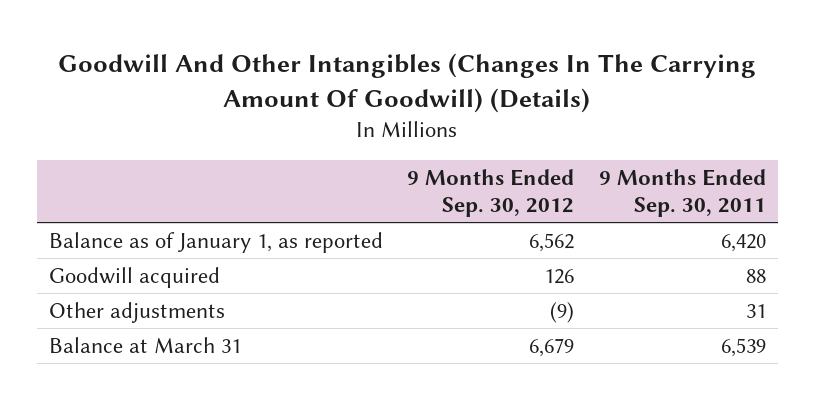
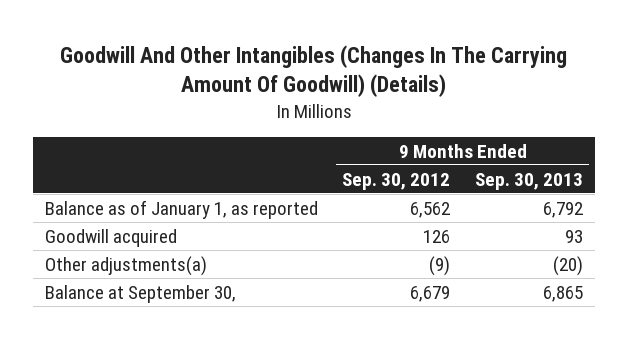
- | 9 Months Ended Sep. 30, 2012 | 9 Months Ended Sep. 30, 2011
+ | 9 Months Ended Sep. 30, 2012 | 9 Months Ended Sep. 30, 2013
- Other adjustments | (9) | 31
- Balance at March 31 | 6,679 | 6,539
+ Other adjustments(a) | (9) | (20)
+ Balance at September 30, | 6,679 | 6,865

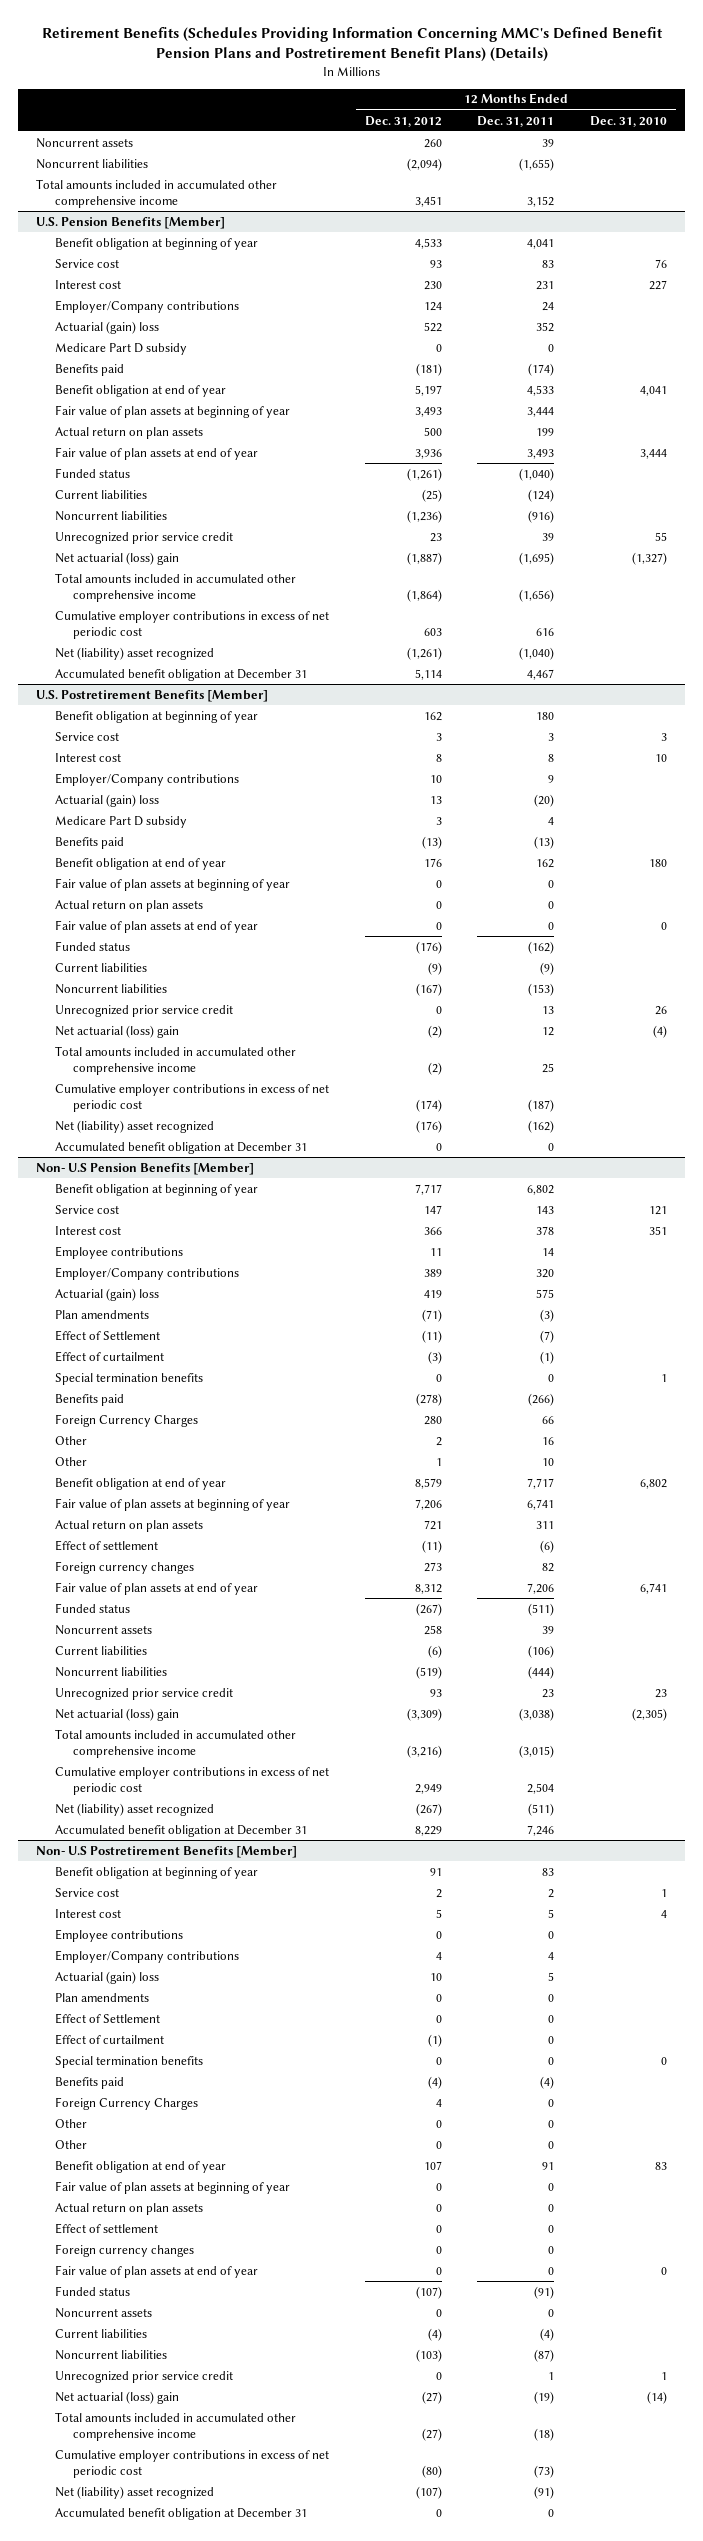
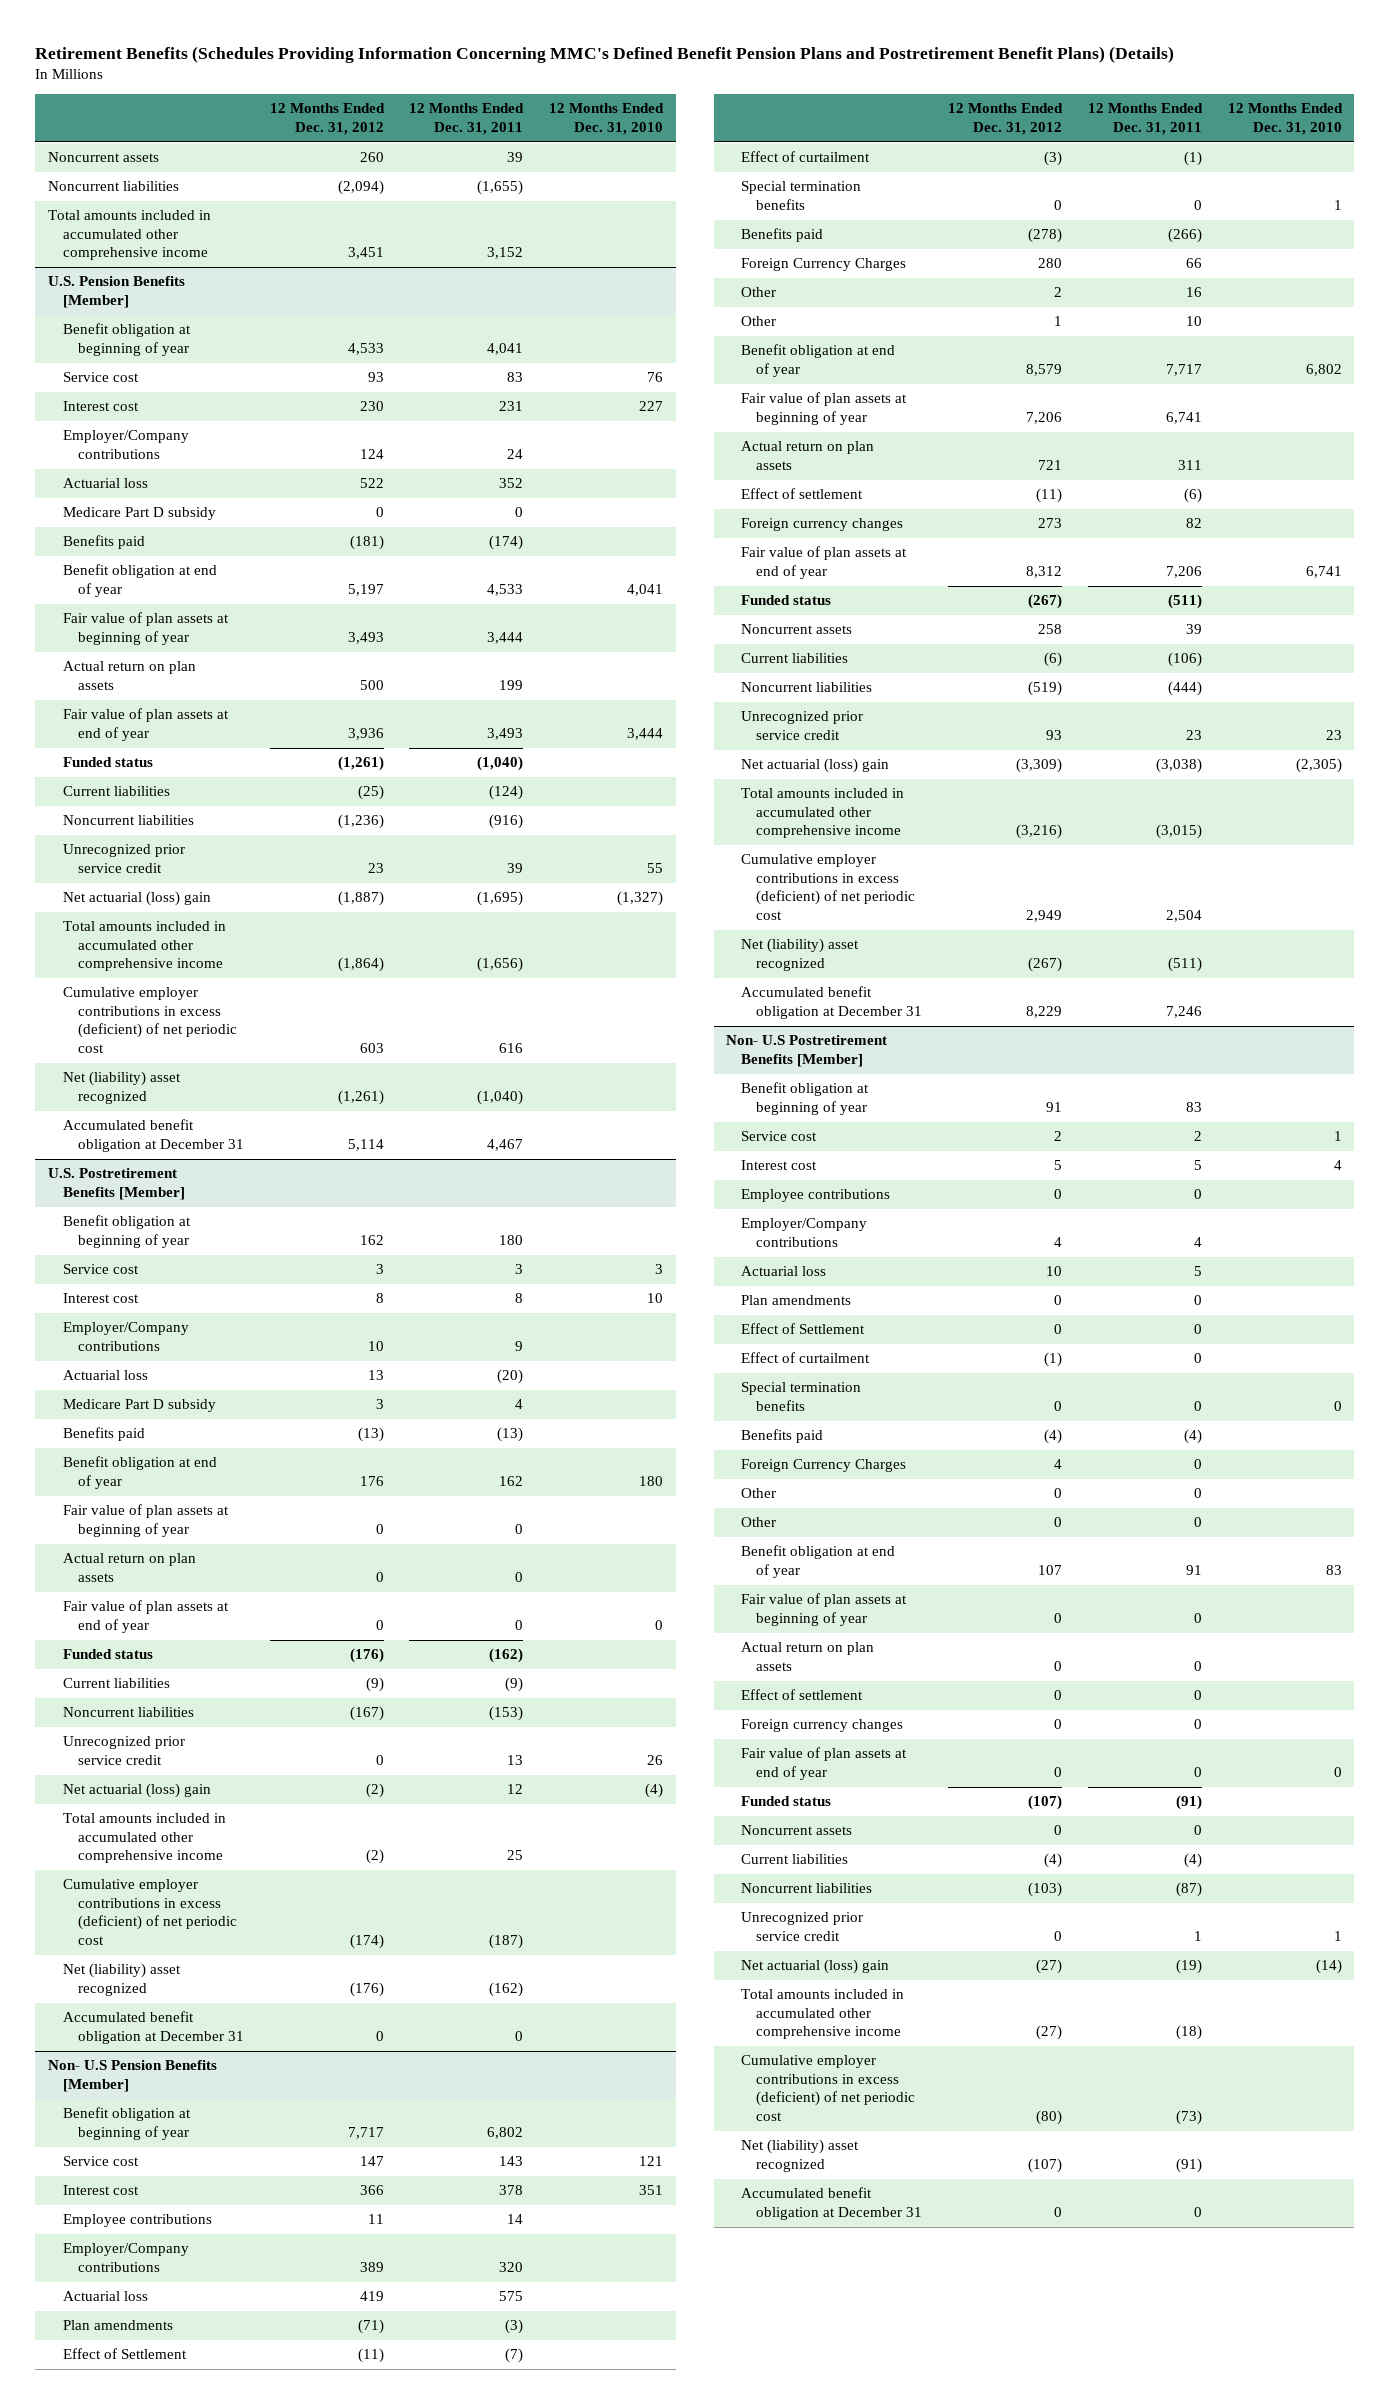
@ U.S. Pension Benefits [Member]
- Actuarial (gain) loss | 522 | 352 |
+ Actuarial loss | 522 | 352 |
- Cumulative employer contributions in excess of net periodic cost | 603 | 616 |
+ Cumulative employer contributions in excess (deficient) of net periodic cost | 603 | 616 |
@ U.S. Postretirement Benefits [Member]
- Actuarial (gain) loss | 13 | (20) |
+ Actuarial loss | 13 | (20) |
- Cumulative employer contributions in excess of net periodic cost | (174) | (187) |
+ Cumulative employer contributions in excess (deficient) of net periodic cost | (174) | (187) |
@ Non- U.S Pension Benefits [Member]
- Actuarial (gain) loss | 419 | 575 |
+ Actuarial loss | 419 | 575 |
- Cumulative employer contributions in excess of net periodic cost | 2,949 | 2,504 |
+ Cumulative employer contributions in excess (deficient) of net periodic cost | 2,949 | 2,504 |
@ Non- U.S Postretirement Benefits [Member]
- Actuarial (gain) loss | 10 | 5 |
+ Actuarial loss | 10 | 5 |
- Cumulative employer contributions in excess of net periodic cost | (80) | (73) |
+ Cumulative employer contributions in excess (deficient) of net periodic cost | (80) | (73) |

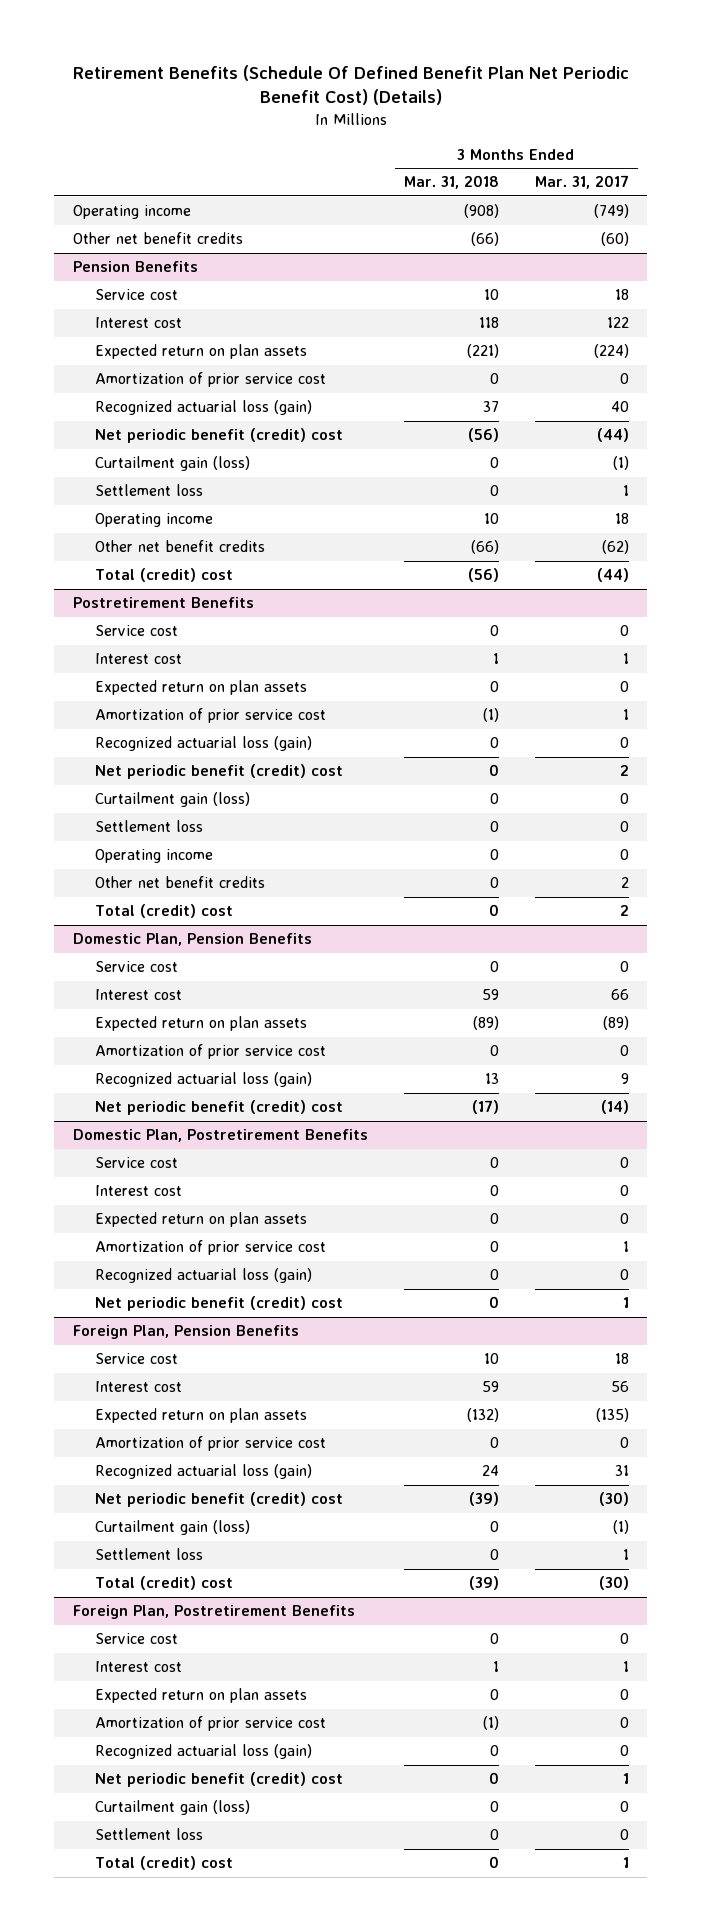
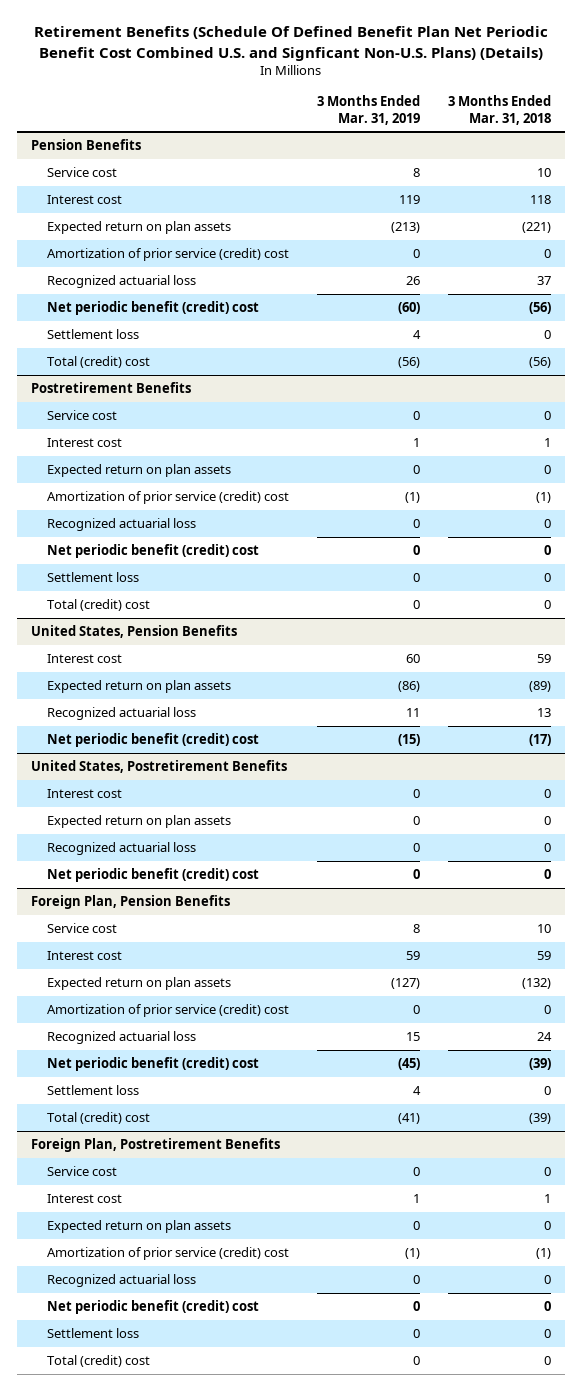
- Retirement Benefits (Schedule Of Defined Benefit Plan Net Periodic Benefit Cost) (Details)
+ Retirement Benefits (Schedule Of Defined Benefit Plan Net Periodic Benefit Cost Combined U.S. and Signficant Non-U.S. Plans) (Details)
- | 3 Months Ended Mar. 31, 2018 | 3 Months Ended Mar. 31, 2017
+ | 3 Months Ended Mar. 31, 2019 | 3 Months Ended Mar. 31, 2018
- Operating income | (908) | (749)
- Other net benefit credits | (66) | (60)
@ Pension Benefits
- Amortization of prior service cost | 0 | 0
- Recognized actuarial loss (gain) | 37 | 40
+ Amortization of prior service (credit) cost | 0 | 0
+ Recognized actuarial loss | 26 | 37
- Curtailment gain (loss) | 0 | (1)
- Operating income | 10 | 18
- Other net benefit credits | (66) | (62)
@ Postretirement Benefits
- Amortization of prior service cost | (1) | 1
- Recognized actuarial loss (gain) | 0 | 0
+ Amortization of prior service (credit) cost | (1) | (1)
+ Recognized actuarial loss | 0 | 0
- Curtailment gain (loss) | 0 | 0
- Operating income | 0 | 0
- Other net benefit credits | 0 | 2
- Domestic Plan, Pension Benefits
- Service cost | 0 | 0
+ United States, Pension Benefits
- Amortization of prior service cost | 0 | 0
- Recognized actuarial loss (gain) | 13 | 9
+ Recognized actuarial loss | 11 | 13
- Domestic Plan, Postretirement Benefits
- Service cost | 0 | 0
+ United States, Postretirement Benefits
- Amortization of prior service cost | 0 | 1
- Recognized actuarial loss (gain) | 0 | 0
+ Recognized actuarial loss | 0 | 0
@ Foreign Plan, Pension Benefits
- Amortization of prior service cost | 0 | 0
- Recognized actuarial loss (gain) | 24 | 31
+ Amortization of prior service (credit) cost | 0 | 0
+ Recognized actuarial loss | 15 | 24
- Curtailment gain (loss) | 0 | (1)
@ Foreign Plan, Postretirement Benefits
- Amortization of prior service cost | (1) | 0
- Recognized actuarial loss (gain) | 0 | 0
+ Amortization of prior service (credit) cost | (1) | (1)
+ Recognized actuarial loss | 0 | 0
- Curtailment gain (loss) | 0 | 0

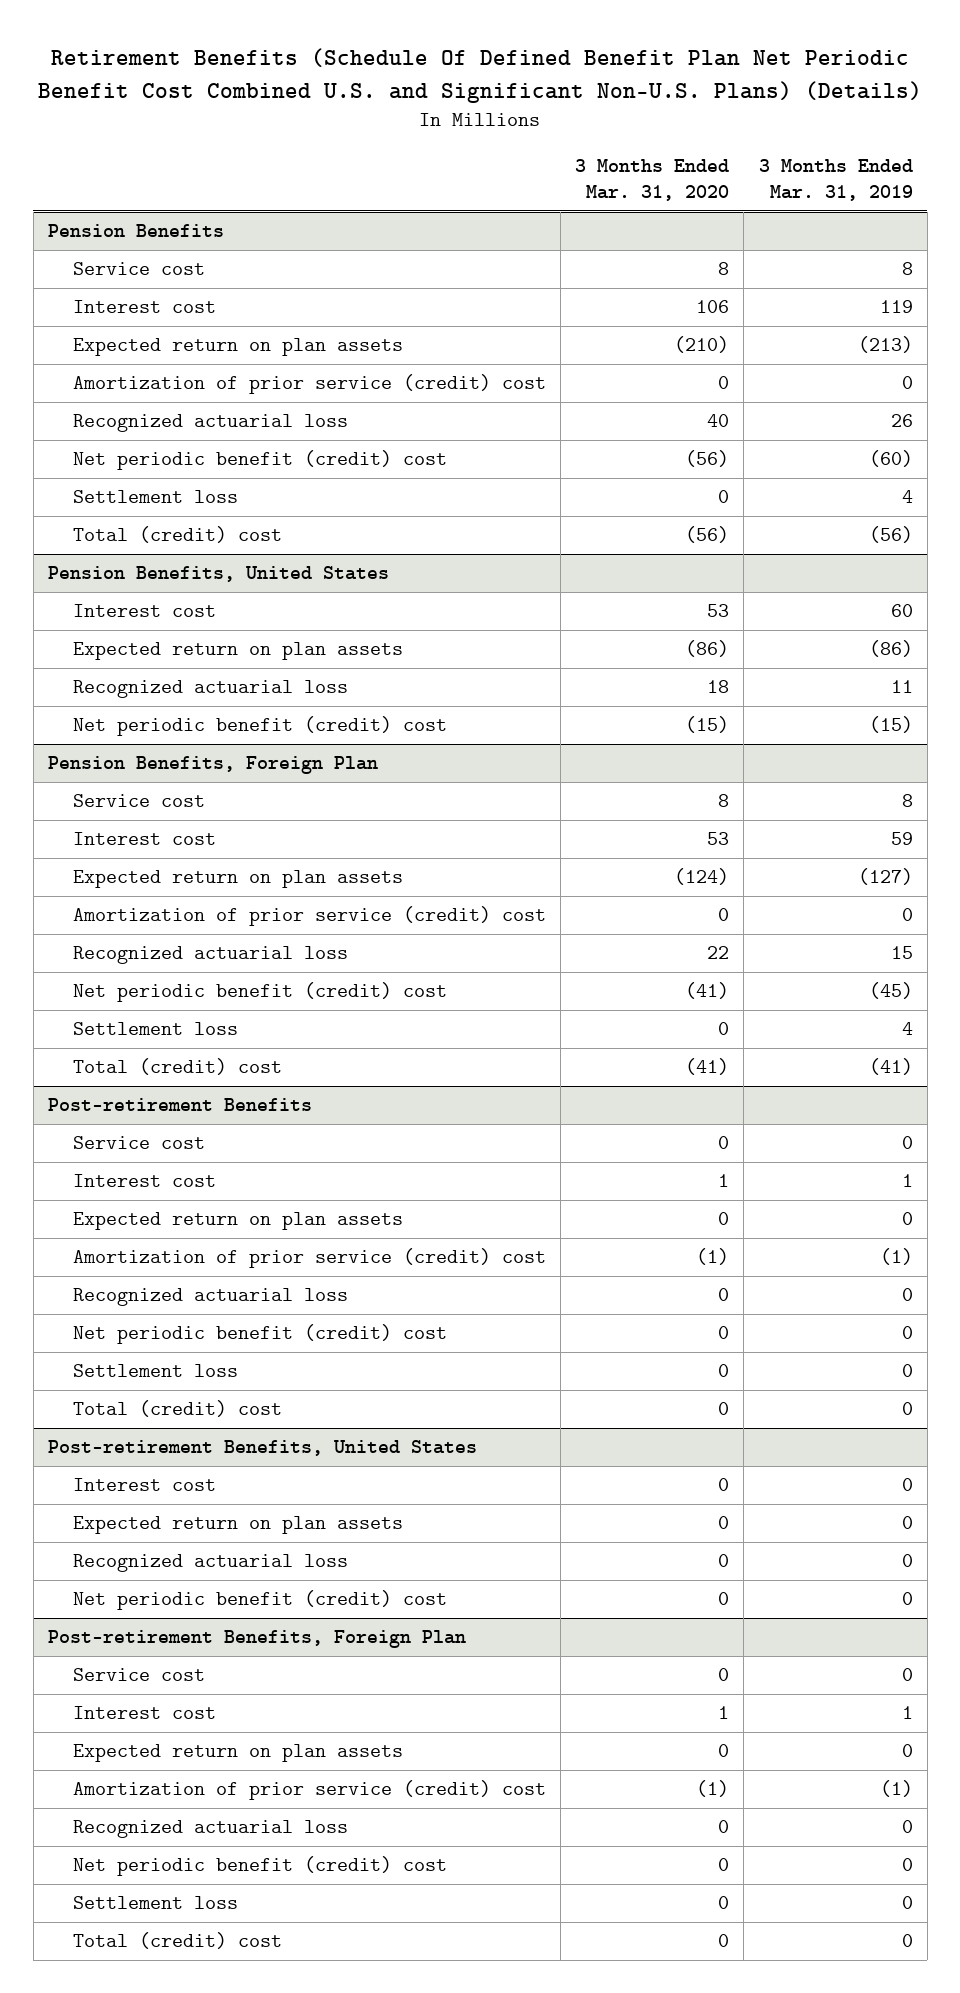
- Retirement Benefits (Schedule Of Defined Benefit Plan Net Periodic Benefit Cost Combined U.S. and Signficant Non-U.S. Plans) (Details)
+ Retirement Benefits (Schedule Of Defined Benefit Plan Net Periodic Benefit Cost Combined U.S. and Significant Non-U.S. Plans) (Details)
- | 3 Months Ended Mar. 31, 2019 | 3 Months Ended Mar. 31, 2018
+ | 3 Months Ended Mar. 31, 2020 | 3 Months Ended Mar. 31, 2019
- Postretirement Benefits
- Service cost | 0 | 0
- Interest cost | 1 | 1
- Expected return on plan assets | 0 | 0
- Amortization of prior service (credit) cost | (1) | (1)
- Recognized actuarial loss | 0 | 0
- Net periodic benefit (credit) cost | 0 | 0
- Settlement loss | 0 | 0
- Total (credit) cost | 0 | 0
- United States, Pension Benefits
+ Pension Benefits, United States
- United States, Postretirement Benefits
- Interest cost | 0 | 0
- Expected return on plan assets | 0 | 0
- Recognized actuarial loss | 0 | 0
- Net periodic benefit (credit) cost | 0 | 0
- Foreign Plan, Pension Benefits
+ Pension Benefits, Foreign Plan
- Foreign Plan, Postretirement Benefits
+ Post-retirement Benefits
+ Post-retirement Benefits, United States
+ Interest cost | 0 | 0
+ Expected return on plan assets | 0 | 0
+ Recognized actuarial loss | 0 | 0
+ Net periodic benefit (credit) cost | 0 | 0
+ Post-retirement Benefits, Foreign Plan
+ Service cost | 0 | 0
+ Interest cost | 1 | 1
+ Expected return on plan assets | 0 | 0
+ Amortization of prior service (credit) cost | (1) | (1)
+ Recognized actuarial loss | 0 | 0
+ Net periodic benefit (credit) cost | 0 | 0
+ Settlement loss | 0 | 0
+ Total (credit) cost | 0 | 0

